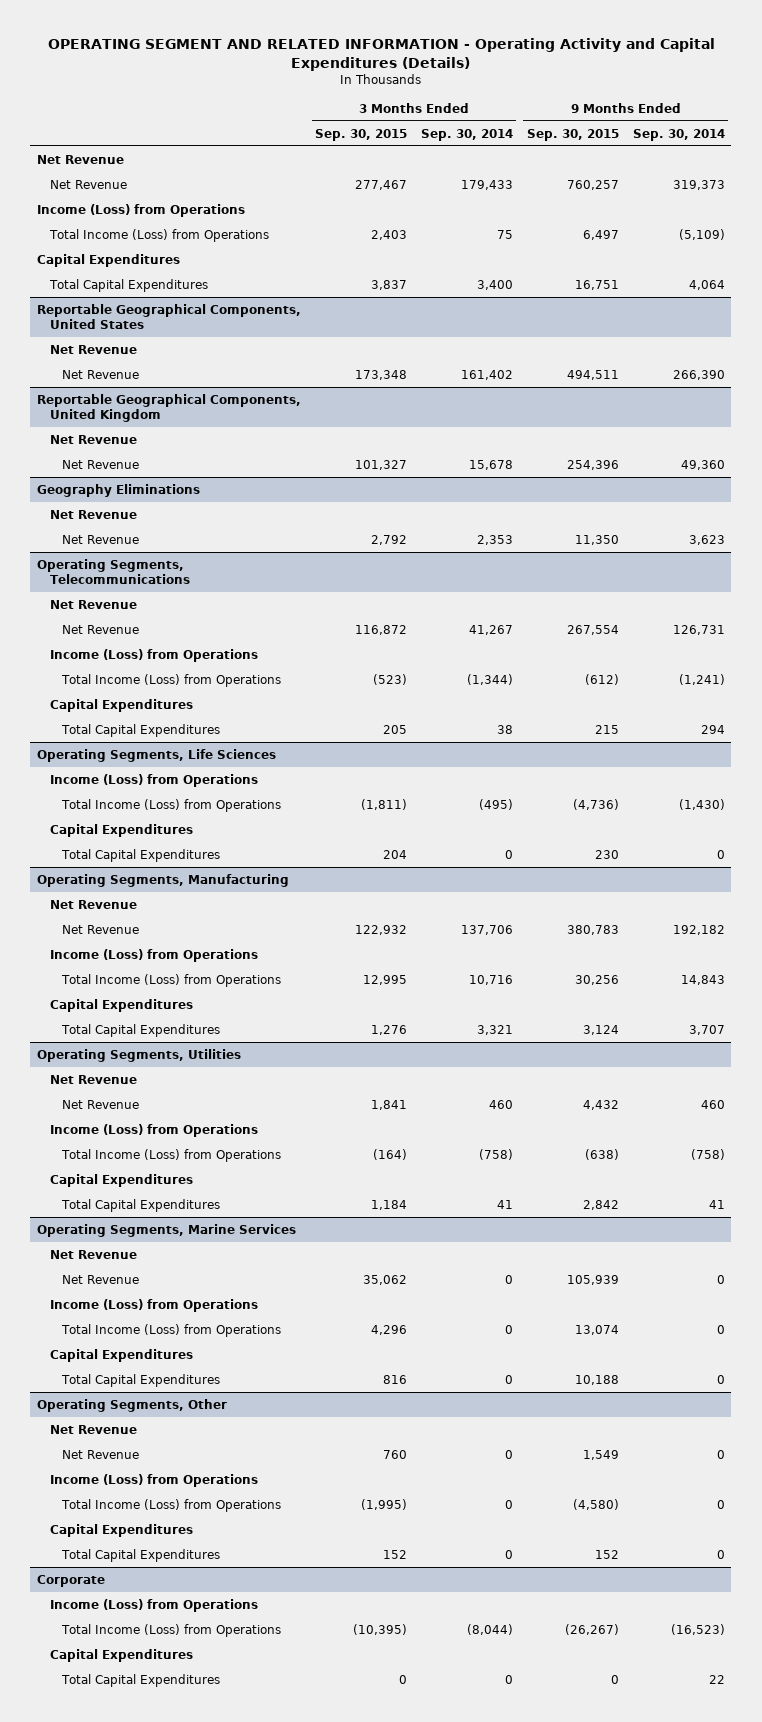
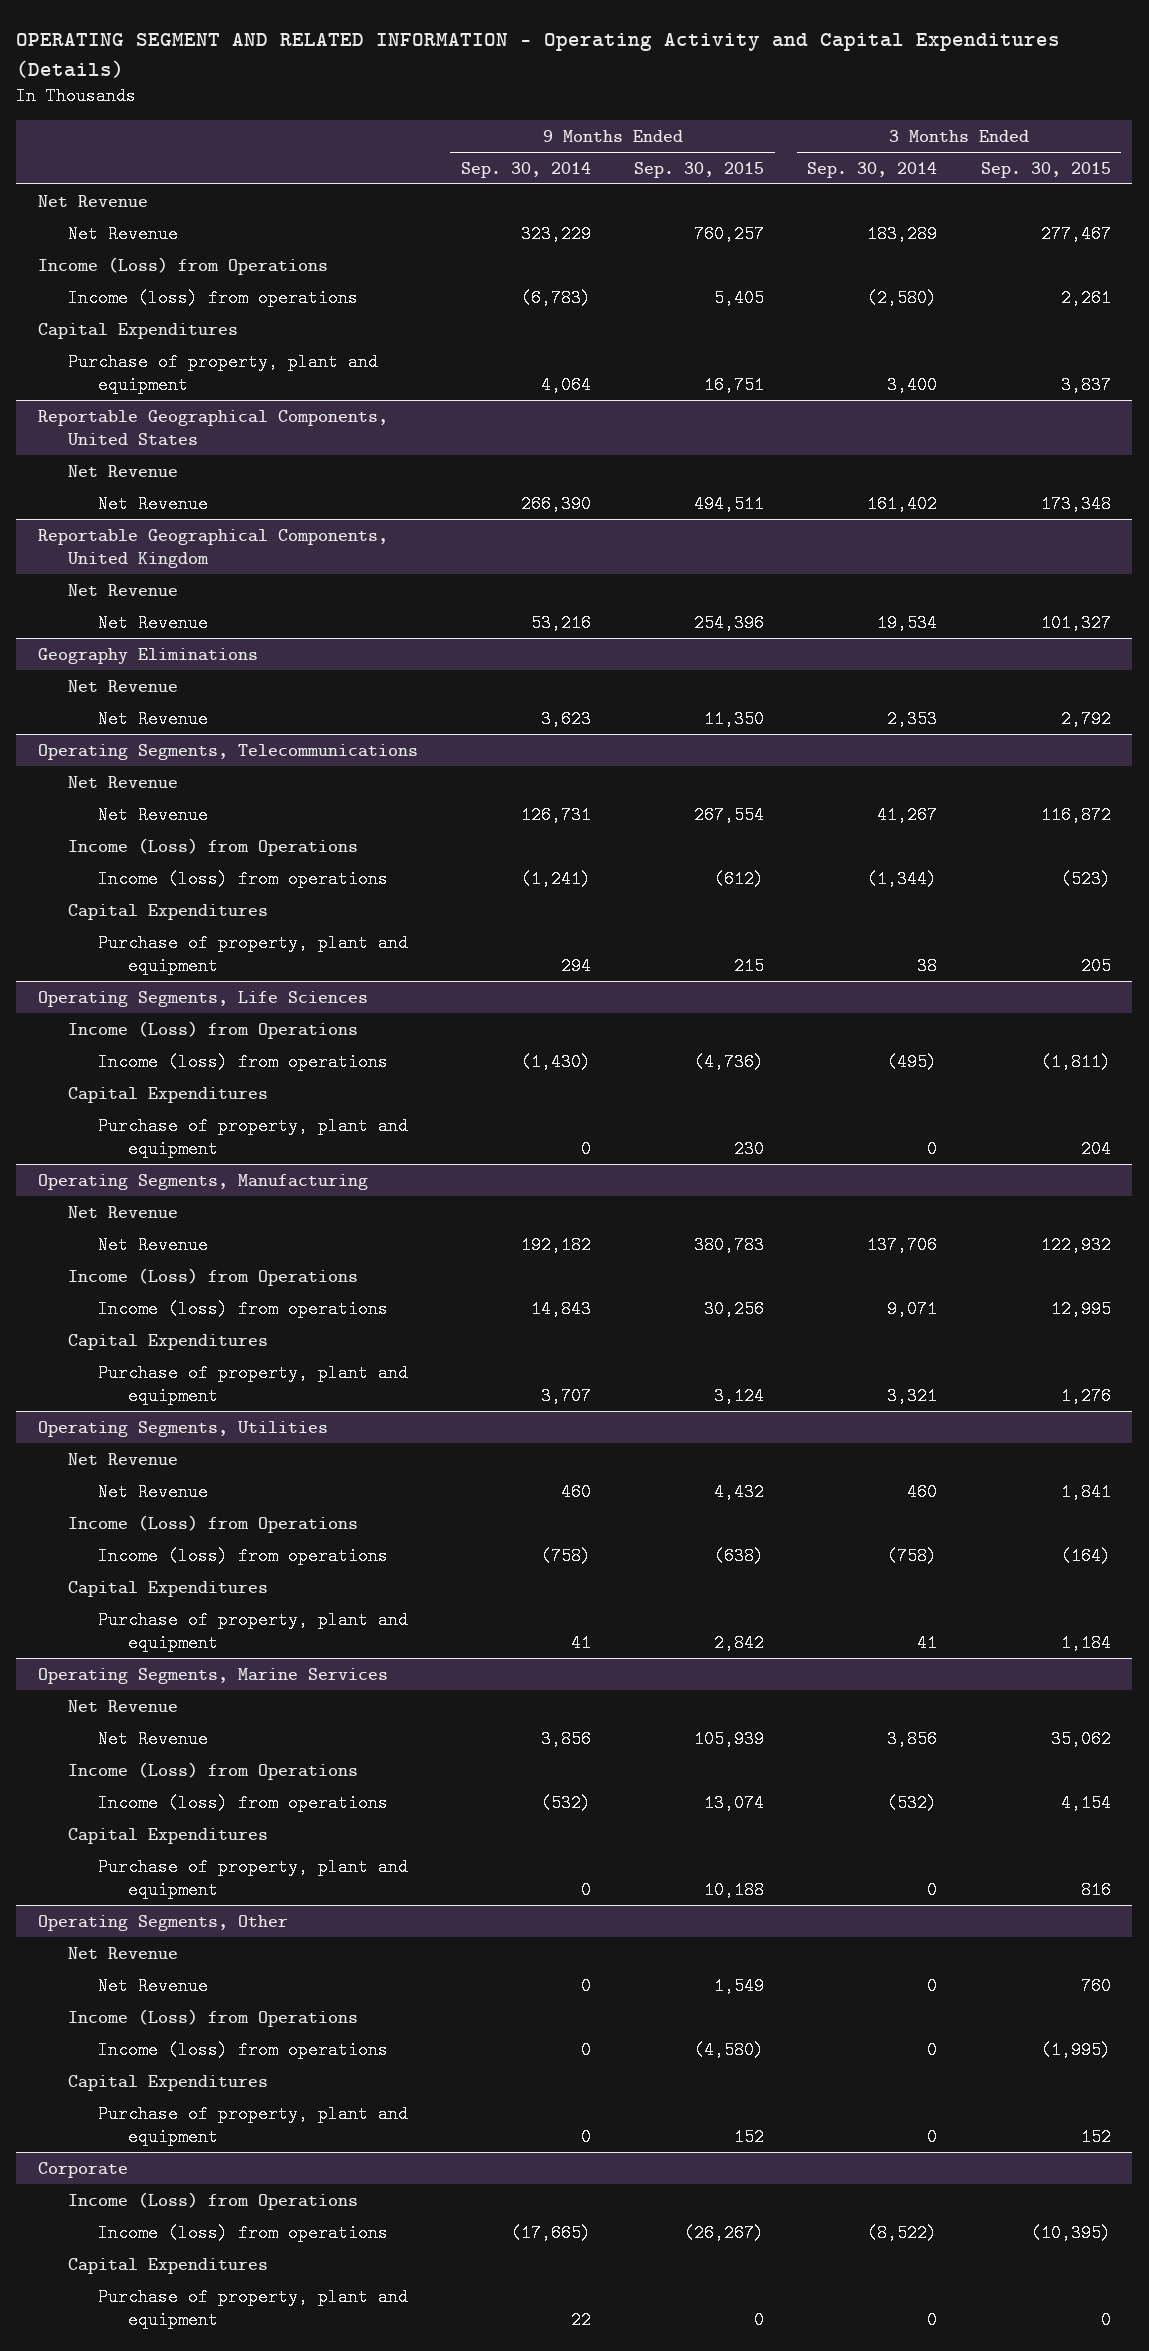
- | 3 Months Ended Sep. 30, 2015 | 3 Months Ended Sep. 30, 2014 | 9 Months Ended Sep. 30, 2015 | 9 Months Ended Sep. 30, 2014
+ | 9 Months Ended Sep. 30, 2014 | 9 Months Ended Sep. 30, 2015 | 3 Months Ended Sep. 30, 2014 | 3 Months Ended Sep. 30, 2015
- Net Revenue | 277,467 | 179,433 | 760,257 | 319,373
+ Net Revenue | 323,229 | 760,257 | 183,289 | 277,467
- Total Income (Loss) from Operations | 2,403 | 75 | 6,497 | (5,109)
+ Income (loss) from operations | (6,783) | 5,405 | (2,580) | 2,261
- Total Capital Expenditures | 3,837 | 3,400 | 16,751 | 4,064
+ Purchase of property, plant and equipment | 4,064 | 16,751 | 3,400 | 3,837
@ Reportable Geographical Components, United Kingdom
- Net Revenue | 101,327 | 15,678 | 254,396 | 49,360
+ Net Revenue | 53,216 | 254,396 | 19,534 | 101,327
@ Operating Segments, Telecommunications
- Total Income (Loss) from Operations | (523) | (1,344) | (612) | (1,241)
+ Income (loss) from operations | (1,241) | (612) | (1,344) | (523)
- Total Capital Expenditures | 205 | 38 | 215 | 294
+ Purchase of property, plant and equipment | 294 | 215 | 38 | 205
@ Operating Segments, Life Sciences
- Total Income (Loss) from Operations | (1,811) | (495) | (4,736) | (1,430)
+ Income (loss) from operations | (1,430) | (4,736) | (495) | (1,811)
- Total Capital Expenditures | 204 | 0 | 230 | 0
+ Purchase of property, plant and equipment | 0 | 230 | 0 | 204
@ Operating Segments, Manufacturing
- Total Income (Loss) from Operations | 12,995 | 10,716 | 30,256 | 14,843
+ Income (loss) from operations | 14,843 | 30,256 | 9,071 | 12,995
- Total Capital Expenditures | 1,276 | 3,321 | 3,124 | 3,707
+ Purchase of property, plant and equipment | 3,707 | 3,124 | 3,321 | 1,276
@ Operating Segments, Utilities
- Total Income (Loss) from Operations | (164) | (758) | (638) | (758)
+ Income (loss) from operations | (758) | (638) | (758) | (164)
- Total Capital Expenditures | 1,184 | 41 | 2,842 | 41
+ Purchase of property, plant and equipment | 41 | 2,842 | 41 | 1,184
@ Operating Segments, Marine Services
- Net Revenue | 35,062 | 0 | 105,939 | 0
+ Net Revenue | 3,856 | 105,939 | 3,856 | 35,062
- Total Income (Loss) from Operations | 4,296 | 0 | 13,074 | 0
+ Income (loss) from operations | (532) | 13,074 | (532) | 4,154
- Total Capital Expenditures | 816 | 0 | 10,188 | 0
+ Purchase of property, plant and equipment | 0 | 10,188 | 0 | 816
@ Operating Segments, Other
- Total Income (Loss) from Operations | (1,995) | 0 | (4,580) | 0
+ Income (loss) from operations | 0 | (4,580) | 0 | (1,995)
- Total Capital Expenditures | 152 | 0 | 152 | 0
+ Purchase of property, plant and equipment | 0 | 152 | 0 | 152
@ Corporate
- Total Income (Loss) from Operations | (10,395) | (8,044) | (26,267) | (16,523)
+ Income (loss) from operations | (17,665) | (26,267) | (8,522) | (10,395)
- Total Capital Expenditures | 0 | 0 | 0 | 22
+ Purchase of property, plant and equipment | 22 | 0 | 0 | 0

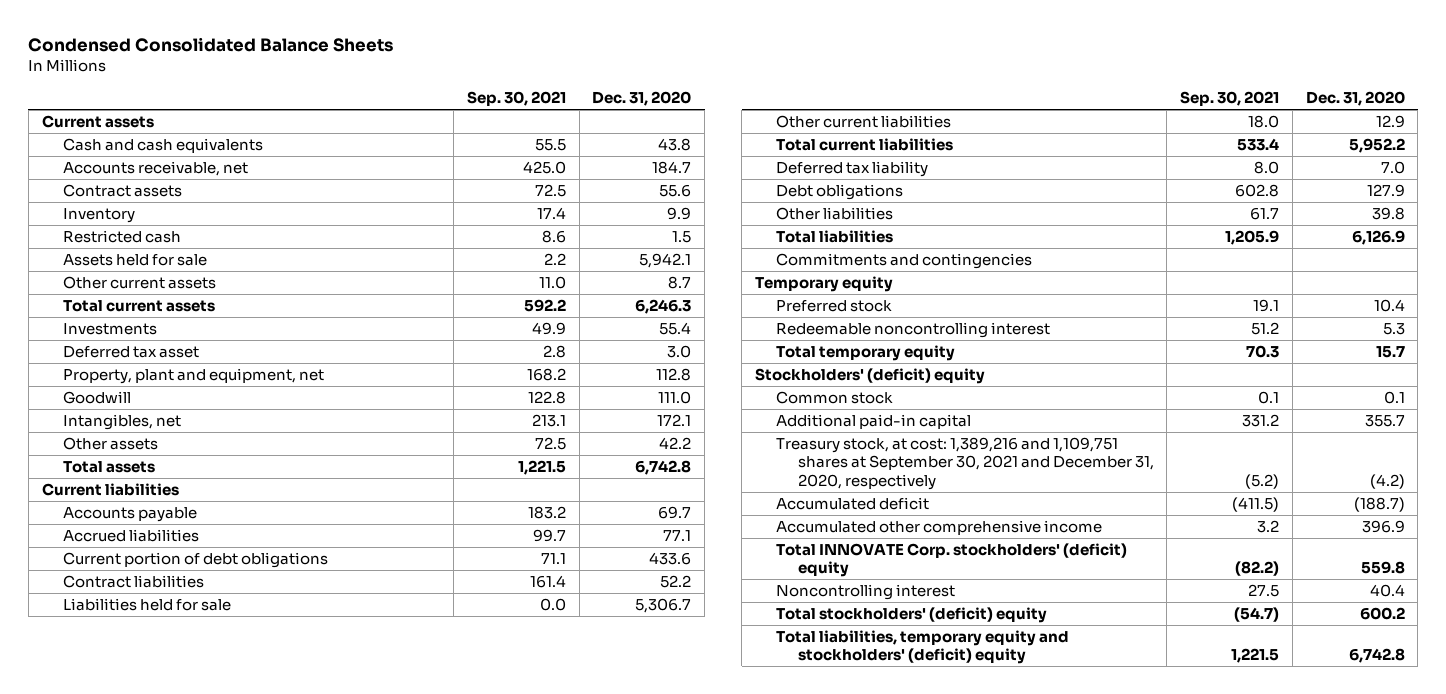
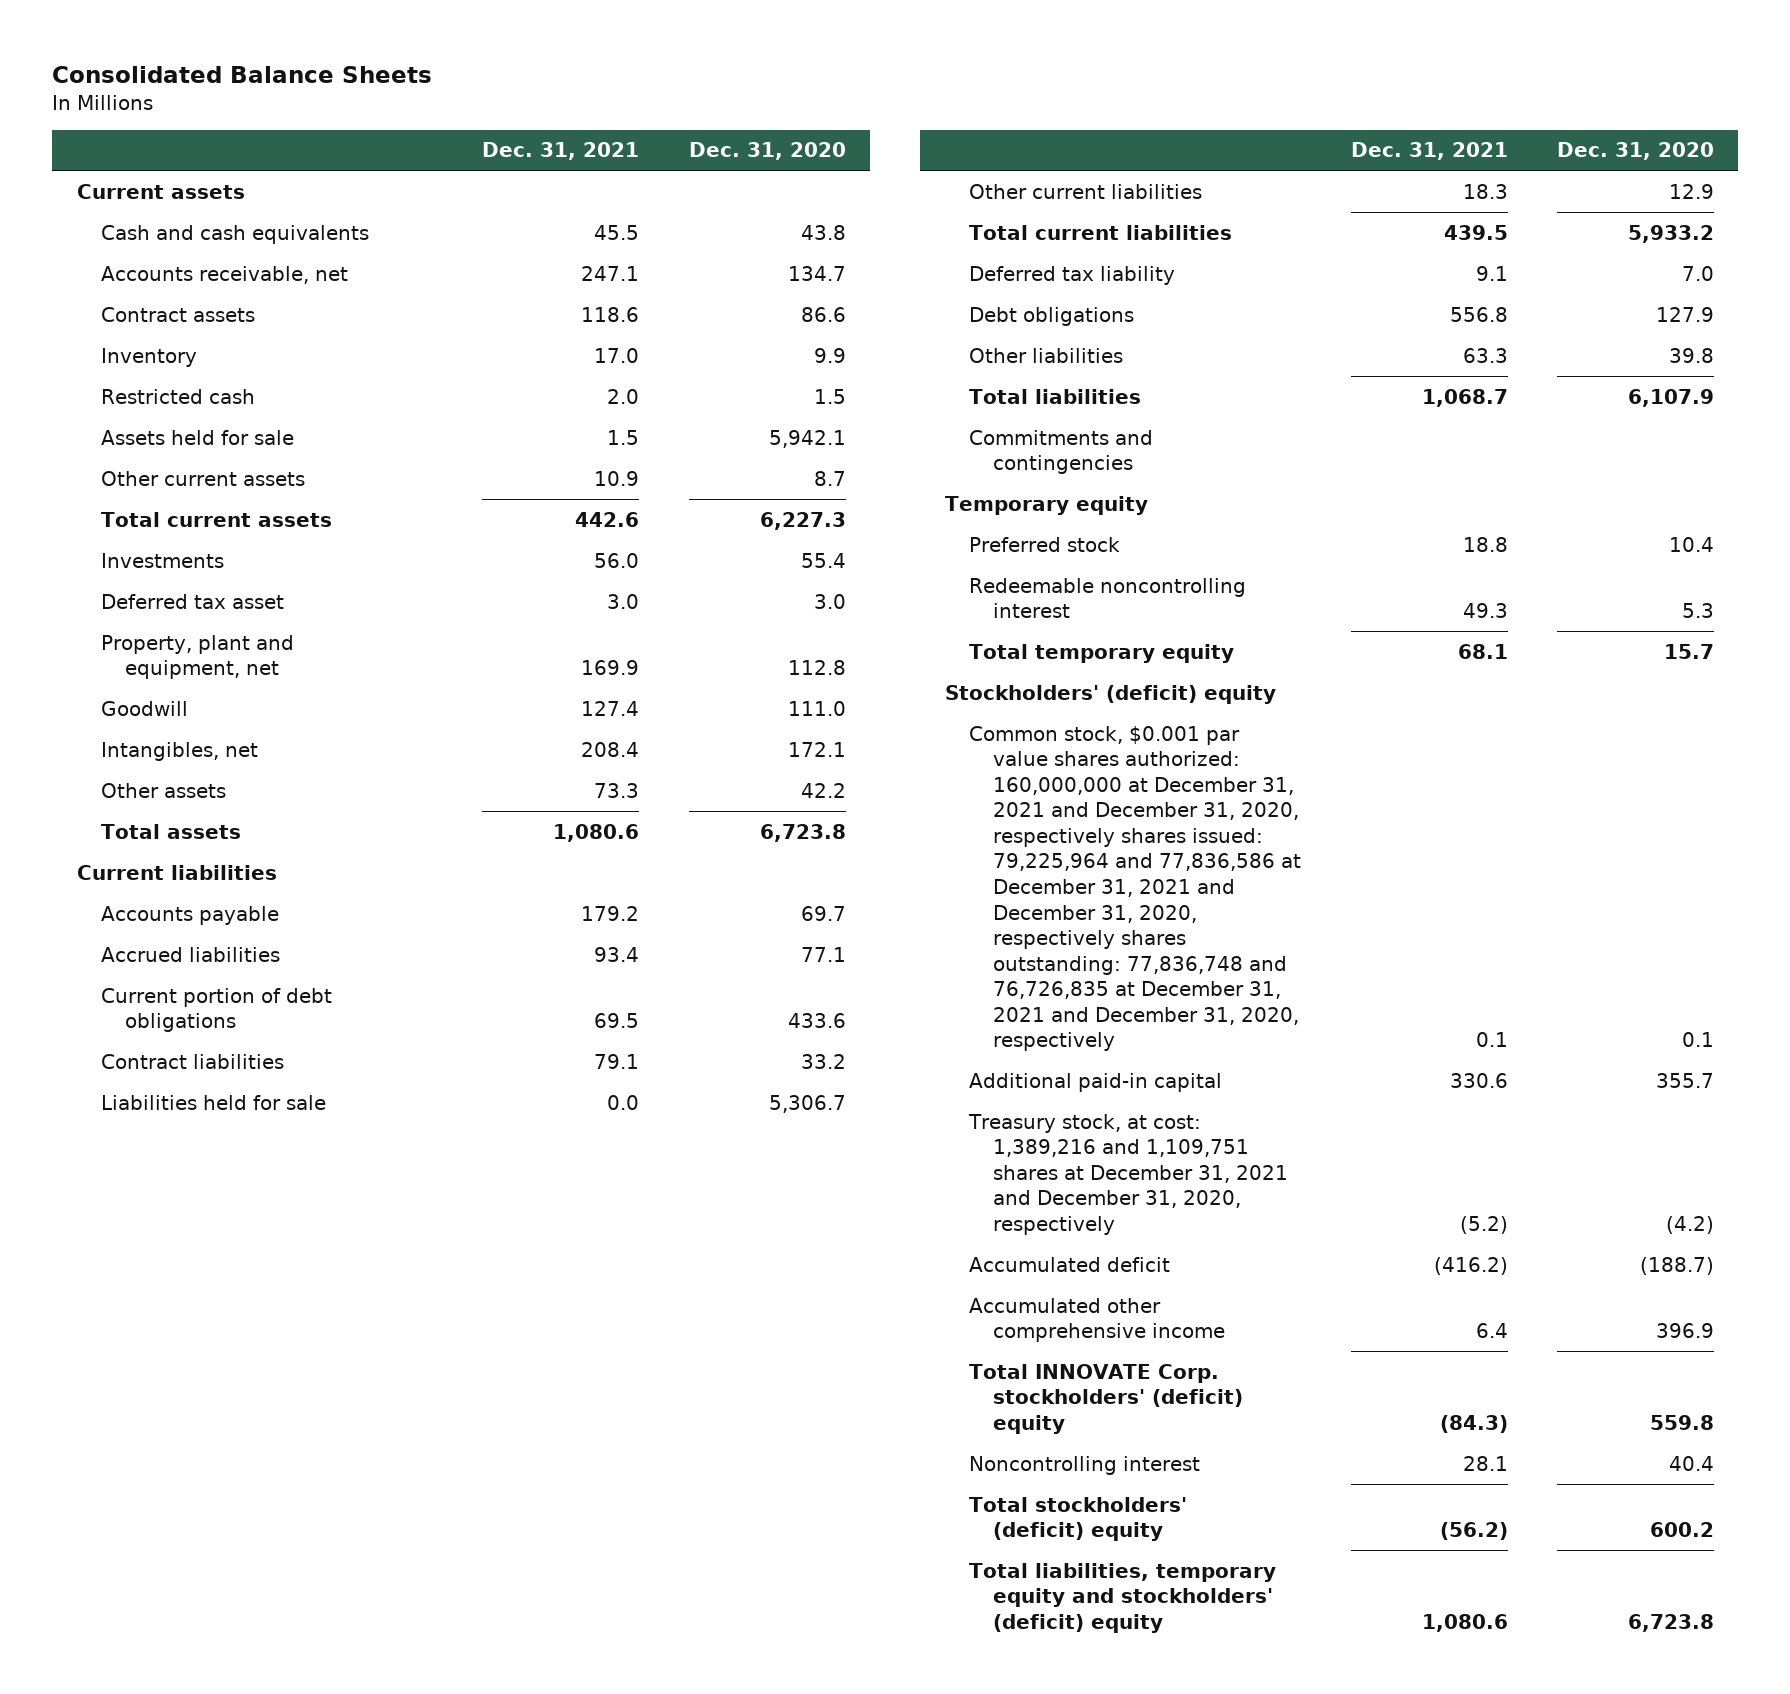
- Condensed Consolidated Balance Sheets
+ Consolidated Balance Sheets
- | Sep. 30, 2021 | Dec. 31, 2020
+ | Dec. 31, 2021 | Dec. 31, 2020
- Accounts receivable, net | 425.0 | 184.7
- Contract assets | 72.5 | 55.6
+ Accounts receivable, net | 247.1 | 134.7
+ Contract assets | 118.6 | 86.6
- Total current assets | 592.2 | 6,246.3
+ Total current assets | 442.6 | 6,227.3
- Total assets | 1,221.5 | 6,742.8
+ Total assets | 1,080.6 | 6,723.8
- Contract liabilities | 161.4 | 52.2
+ Contract liabilities | 79.1 | 33.2
- Total current liabilities | 533.4 | 5,952.2
+ Total current liabilities | 439.5 | 5,933.2
- Total liabilities | 1,205.9 | 6,126.9
+ Total liabilities | 1,068.7 | 6,107.9
- Common stock | 0.1 | 0.1
+ Common stock, $0.001 par value shares authorized: 160,000,000 at December 31, 2021 and December 31, 2020, respectively shares issued: 79,225,964 and 77,836,586 at December 31, 2021 and December 31, 2020, respectively shares outstanding: 77,836,748 and 76,726,835 at December 31, 2021 and December 31, 2020, respectively | 0.1 | 0.1
- Treasury stock, at cost: 1,389,216 and 1,109,751 shares at September 30, 2021 and December 31, 2020, respectively | (5.2) | (4.2)
+ Treasury stock, at cost: 1,389,216 and 1,109,751 shares at December 31, 2021 and December 31, 2020, respectively | (5.2) | (4.2)
- Total liabilities, temporary equity and stockholders' (deficit) equity | 1,221.5 | 6,742.8
+ Total liabilities, temporary equity and stockholders' (deficit) equity | 1,080.6 | 6,723.8

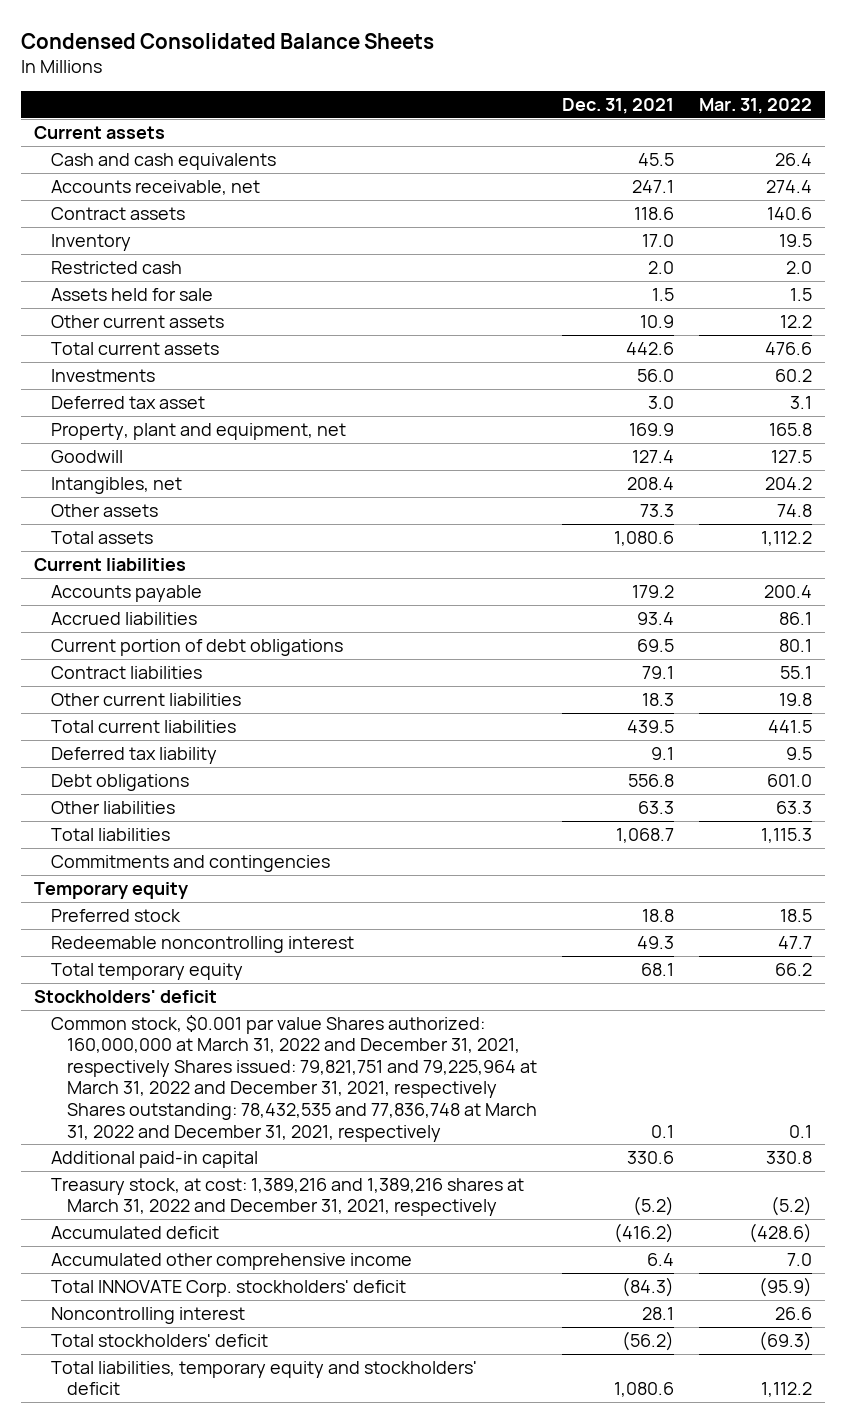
- Consolidated Balance Sheets
+ Condensed Consolidated Balance Sheets
- | Dec. 31, 2021 | Dec. 31, 2020
+ | Dec. 31, 2021 | Mar. 31, 2022
- Liabilities held for sale | 0.0 | 5,306.7
- Stockholders' (deficit) equity
- Common stock, $0.001 par value shares authorized: 160,000,000 at December 31, 2021 and December 31, 2020, respectively shares issued: 79,225,964 and 77,836,586 at December 31, 2021 and December 31, 2020, respectively shares outstanding: 77,836,748 and 76,726,835 at December 31, 2021 and December 31, 2020, respectively | 0.1 | 0.1
+ Stockholders' deficit
+ Common stock, $0.001 par value Shares authorized: 160,000,000 at March 31, 2022 and December 31, 2021, respectively Shares issued: 79,821,751 and 79,225,964 at March 31, 2022 and December 31, 2021, respectively Shares outstanding: 78,432,535 and 77,836,748 at March 31, 2022 and December 31, 2021, respectively | 0.1 | 0.1
- Treasury stock, at cost: 1,389,216 and 1,109,751 shares at December 31, 2021 and December 31, 2020, respectively | (5.2) | (4.2)
+ Treasury stock, at cost: 1,389,216 and 1,389,216 shares at March 31, 2022 and December 31, 2021, respectively | (5.2) | (5.2)
- Total INNOVATE Corp. stockholders' (deficit) equity | (84.3) | 559.8
+ Total INNOVATE Corp. stockholders' deficit | (84.3) | (95.9)
- Total stockholders' (deficit) equity | (56.2) | 600.2
- Total liabilities, temporary equity and stockholders' (deficit) equity | 1,080.6 | 6,723.8
+ Total stockholders' deficit | (56.2) | (69.3)
+ Total liabilities, temporary equity and stockholders' deficit | 1,080.6 | 1,112.2

